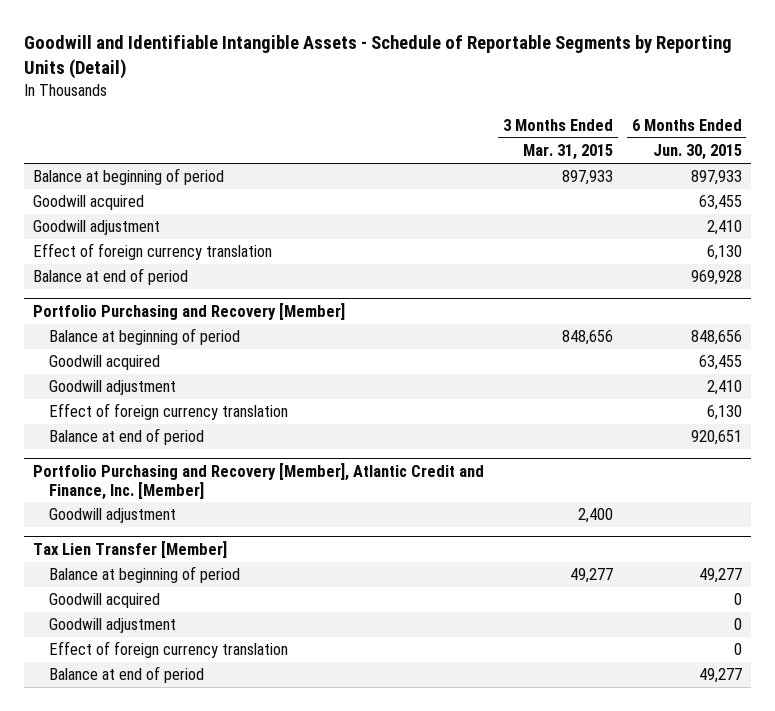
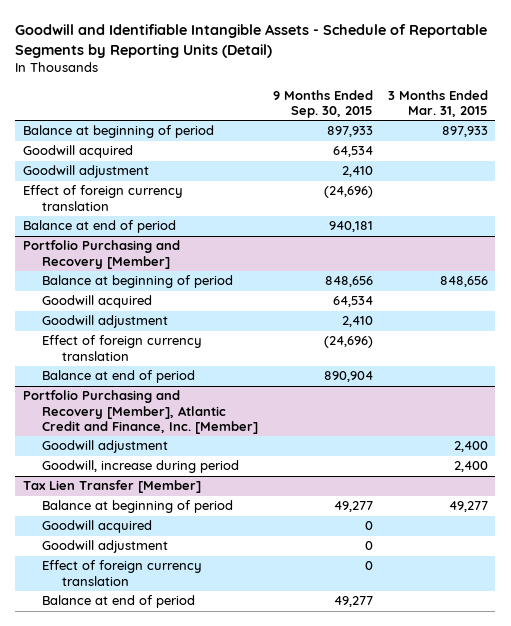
- | 3 Months Ended Mar. 31, 2015 | 6 Months Ended Jun. 30, 2015
+ | 9 Months Ended Sep. 30, 2015 | 3 Months Ended Mar. 31, 2015
@ Portfolio Purchasing and Recovery [Member], Atlantic Credit and Finance, Inc. [Member]
+ Goodwill, increase during period | | 2,400

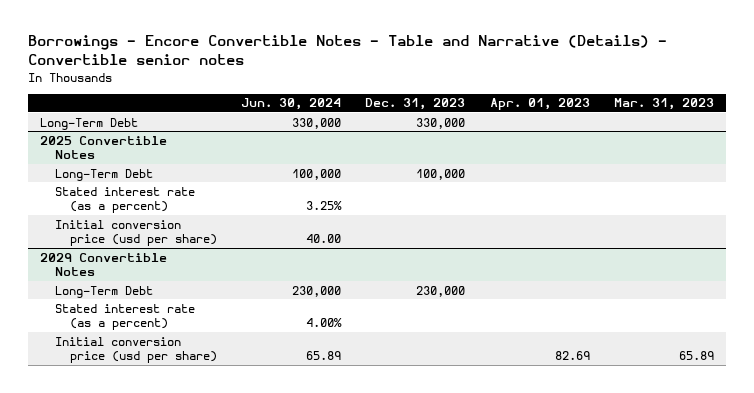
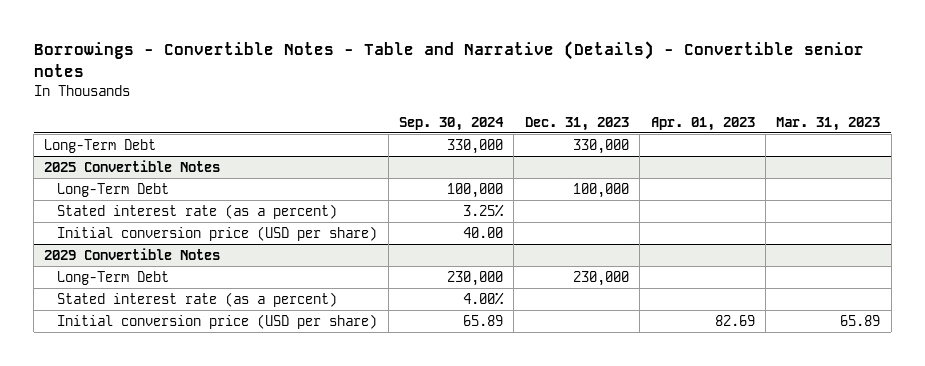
- Borrowings - Encore Convertible Notes - Table and Narrative (Details) - Convertible senior notes
+ Borrowings - Convertible Notes - Table and Narrative (Details) - Convertible senior notes
- | Jun. 30, 2024 | Dec. 31, 2023 | Apr. 01, 2023 | Mar. 31, 2023
+ | Sep. 30, 2024 | Dec. 31, 2023 | Apr. 01, 2023 | Mar. 31, 2023
@ 2025 Convertible Notes
- Initial conversion price (usd per share) | 40.00 | | |
+ Initial conversion price (USD per share) | 40.00 | | |
@ 2029 Convertible Notes
- Initial conversion price (usd per share) | 65.89 | | 82.69 | 65.89
+ Initial conversion price (USD per share) | 65.89 | | 82.69 | 65.89

